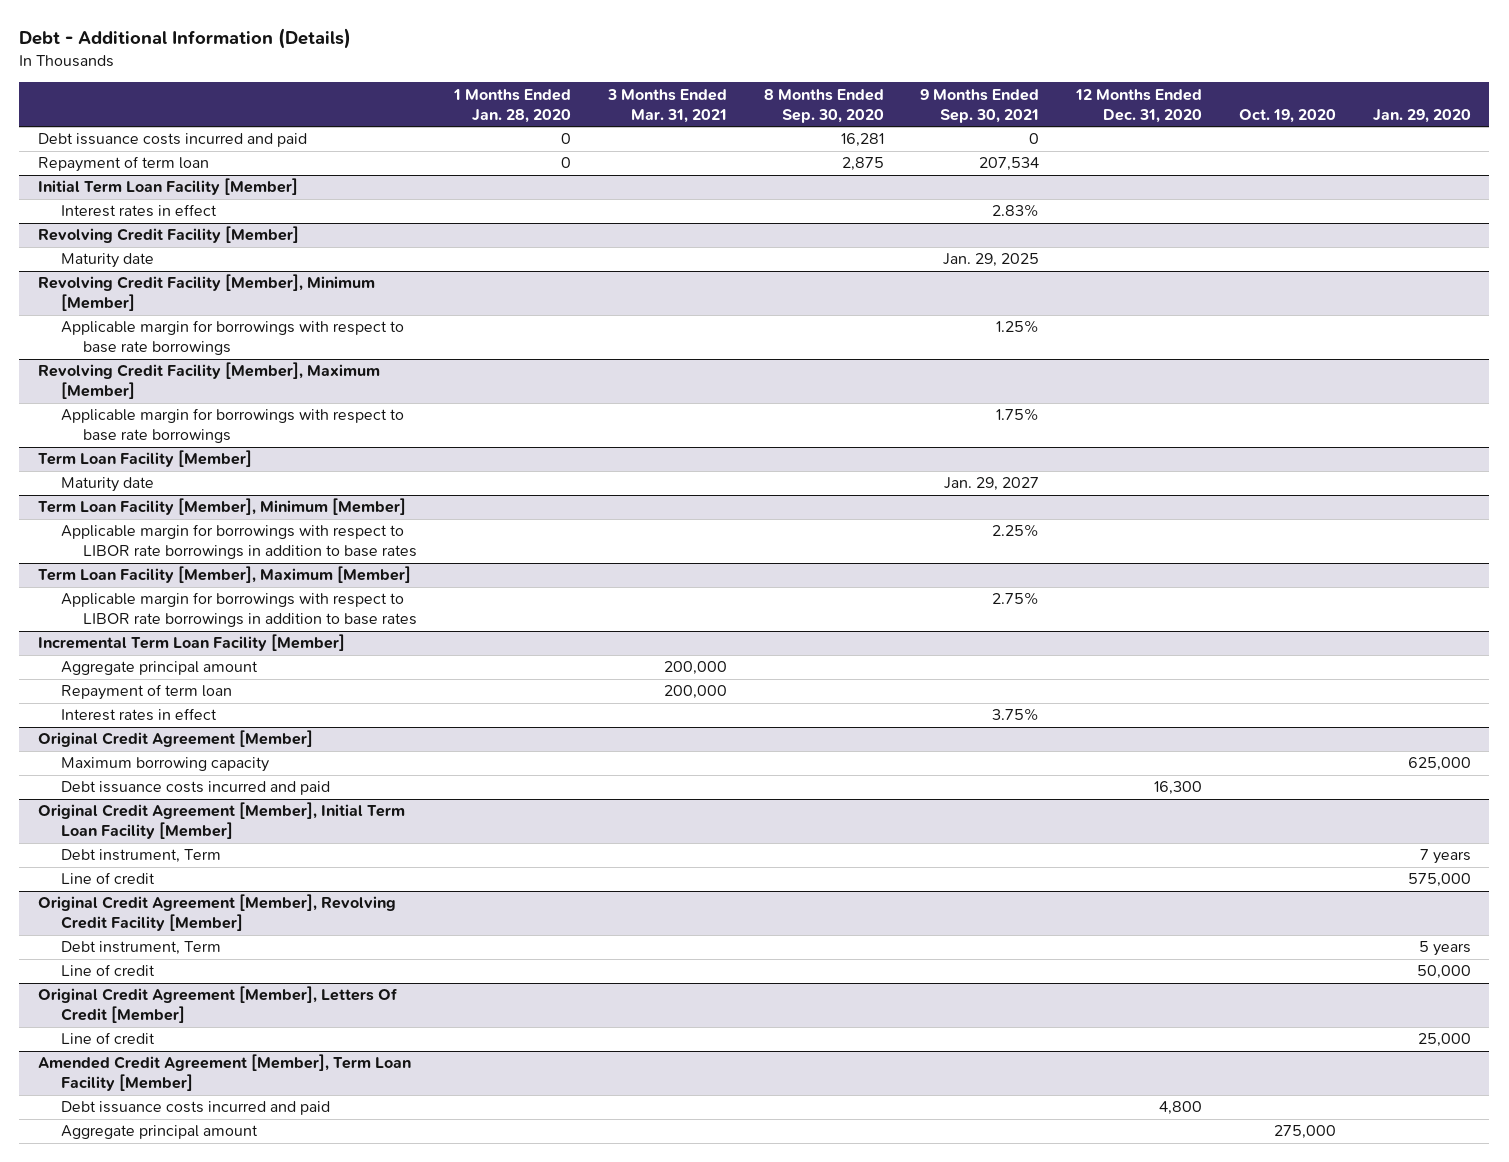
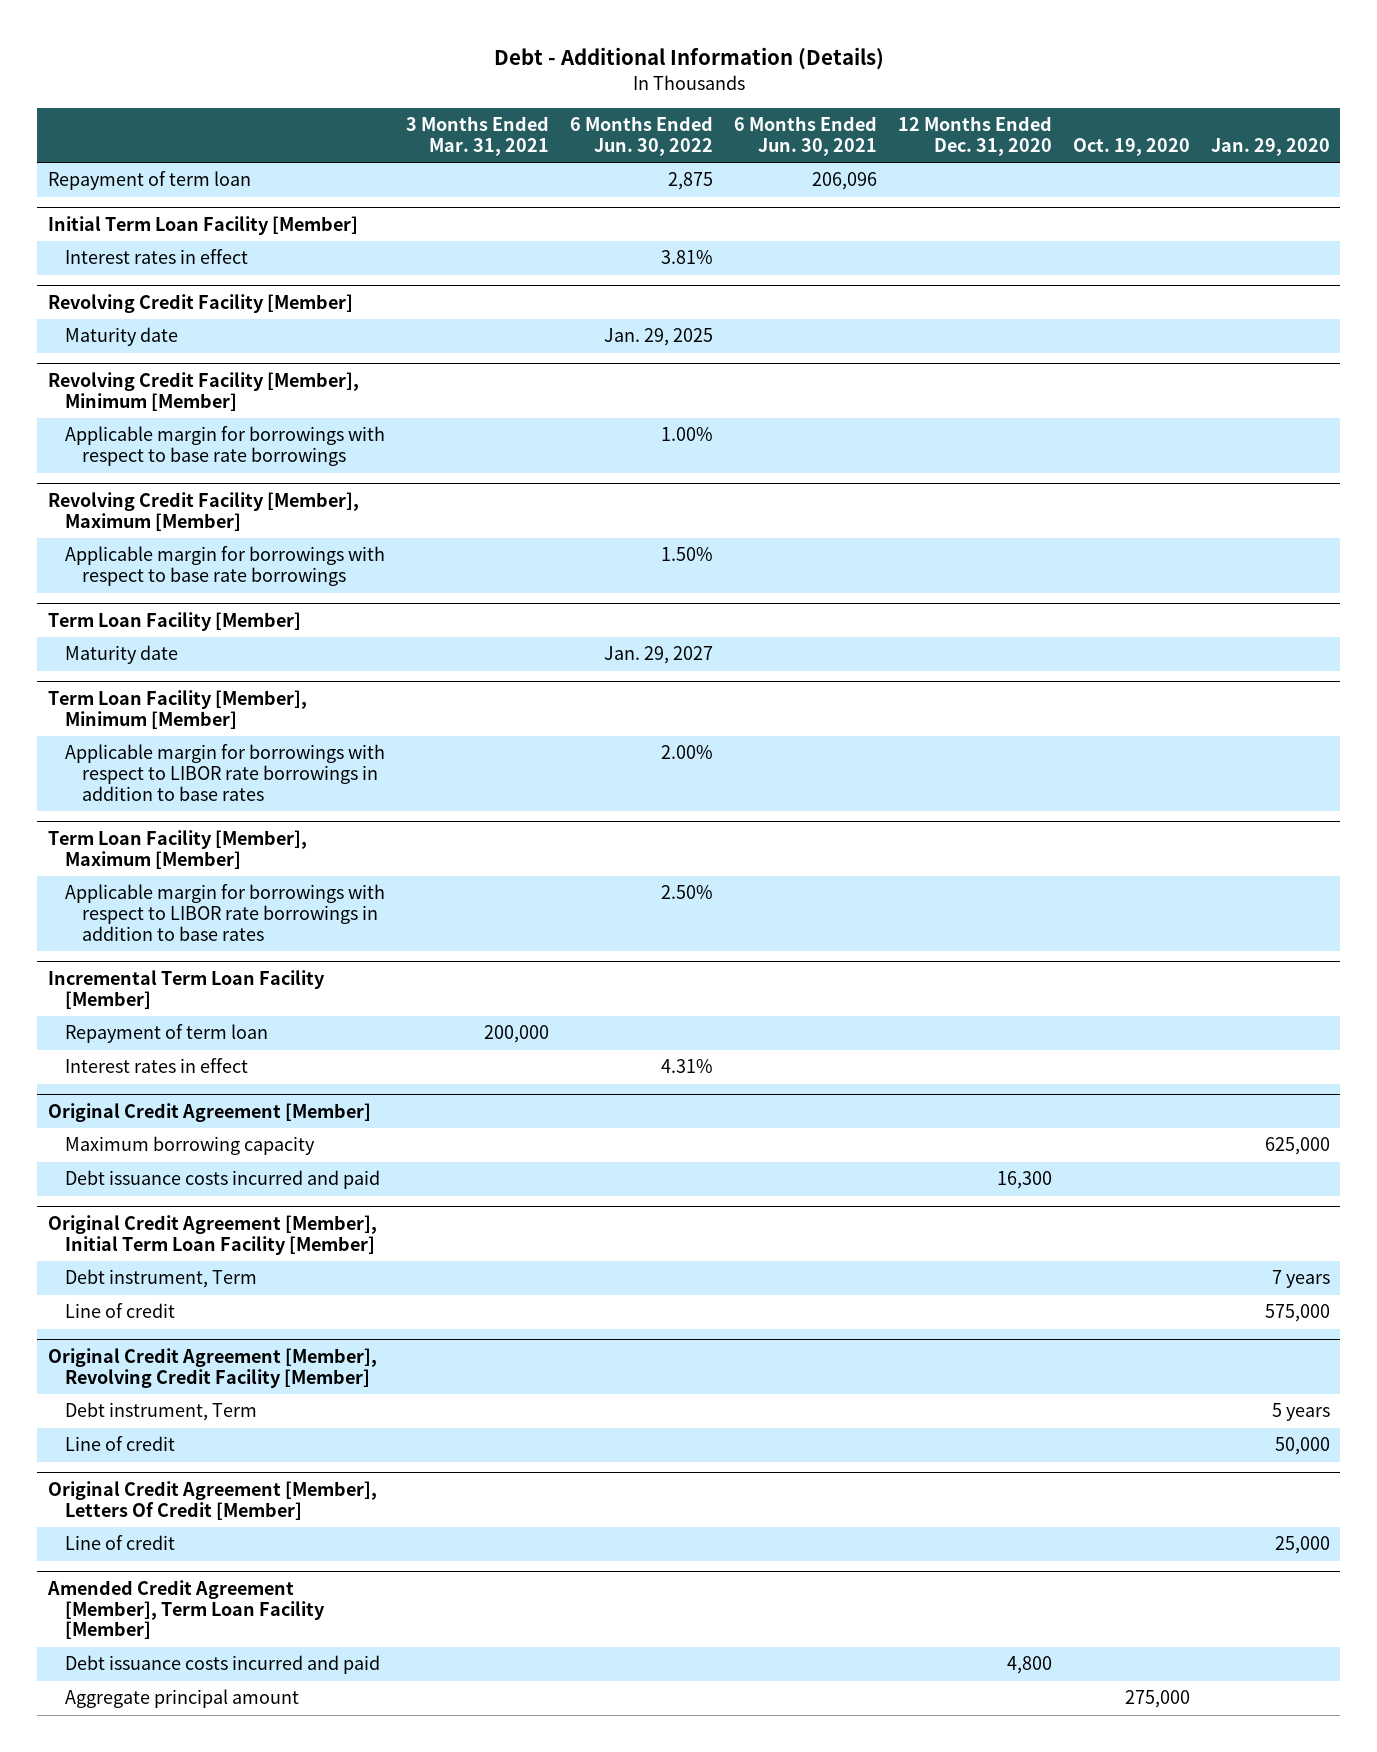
- | 1 Months Ended Jan. 28, 2020 | 3 Months Ended Mar. 31, 2021 | 8 Months Ended Sep. 30, 2020 | 9 Months Ended Sep. 30, 2021 | 12 Months Ended Dec. 31, 2020 | Oct. 19, 2020 | Jan. 29, 2020
+ | 3 Months Ended Mar. 31, 2021 | 6 Months Ended Jun. 30, 2022 | 6 Months Ended Jun. 30, 2021 | 12 Months Ended Dec. 31, 2020 | Oct. 19, 2020 | Jan. 29, 2020
- Debt issuance costs incurred and paid | 0 | | 16,281 | 0 | | |
@ Incremental Term Loan Facility [Member]
- Aggregate principal amount | | 200,000 | | | | |

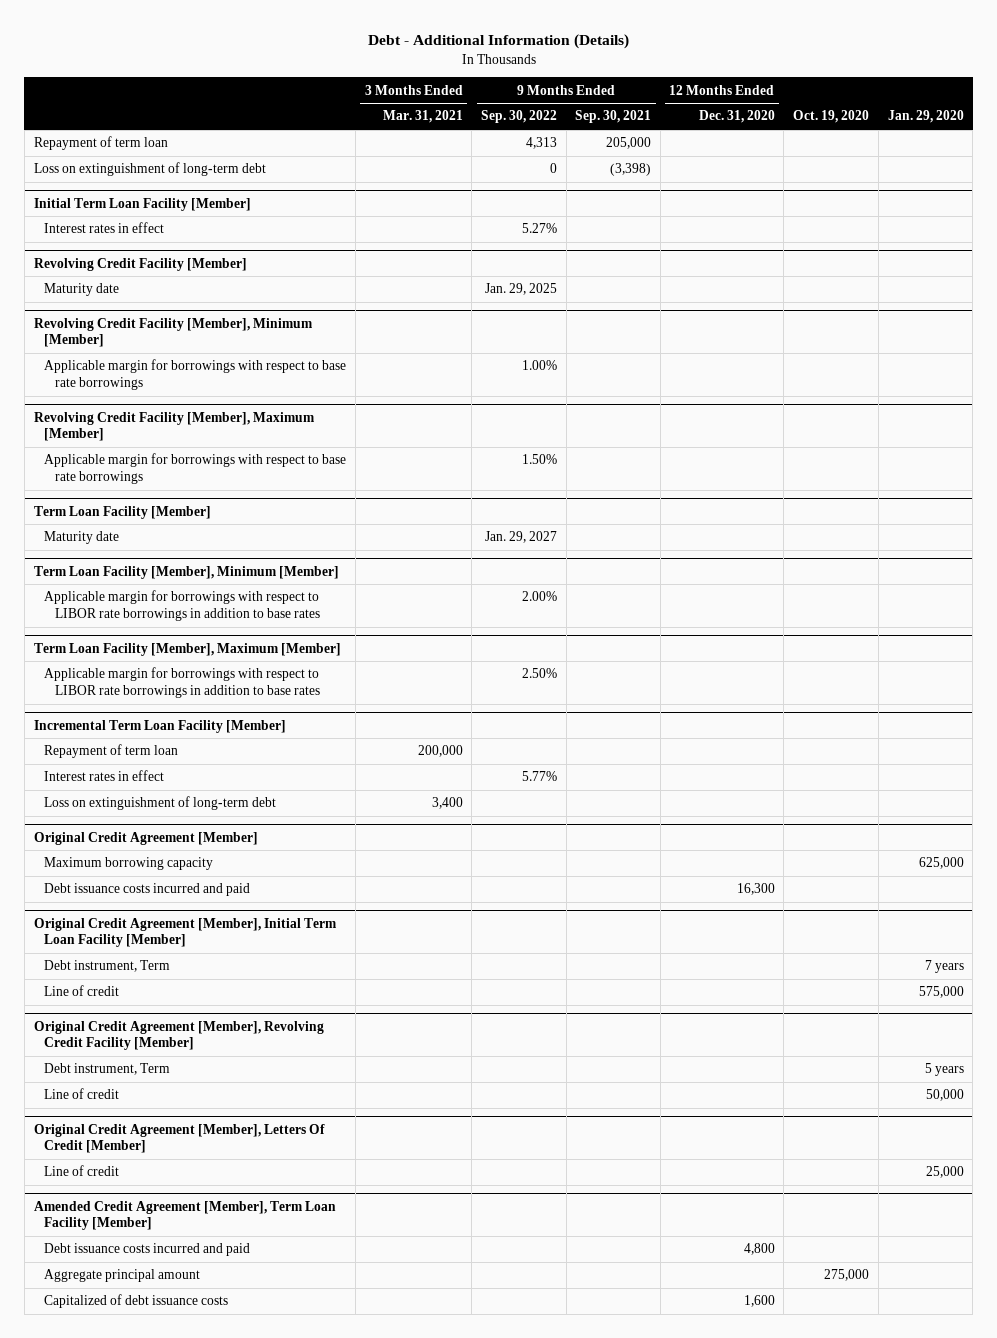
- | 3 Months Ended Mar. 31, 2021 | 6 Months Ended Jun. 30, 2022 | 6 Months Ended Jun. 30, 2021 | 12 Months Ended Dec. 31, 2020 | Oct. 19, 2020 | Jan. 29, 2020
+ | 3 Months Ended Mar. 31, 2021 | 9 Months Ended Sep. 30, 2022 | 9 Months Ended Sep. 30, 2021 | 12 Months Ended Dec. 31, 2020 | Oct. 19, 2020 | Jan. 29, 2020
+ Loss on extinguishment of long-term debt | | 0 | (3,398) | | |
@ Incremental Term Loan Facility [Member]
+ Loss on extinguishment of long-term debt | 3,400 | | | | |
@ Amended Credit Agreement [Member], Term Loan Facility [Member]
+ Capitalized of debt issuance costs | | | | 1,600 | |

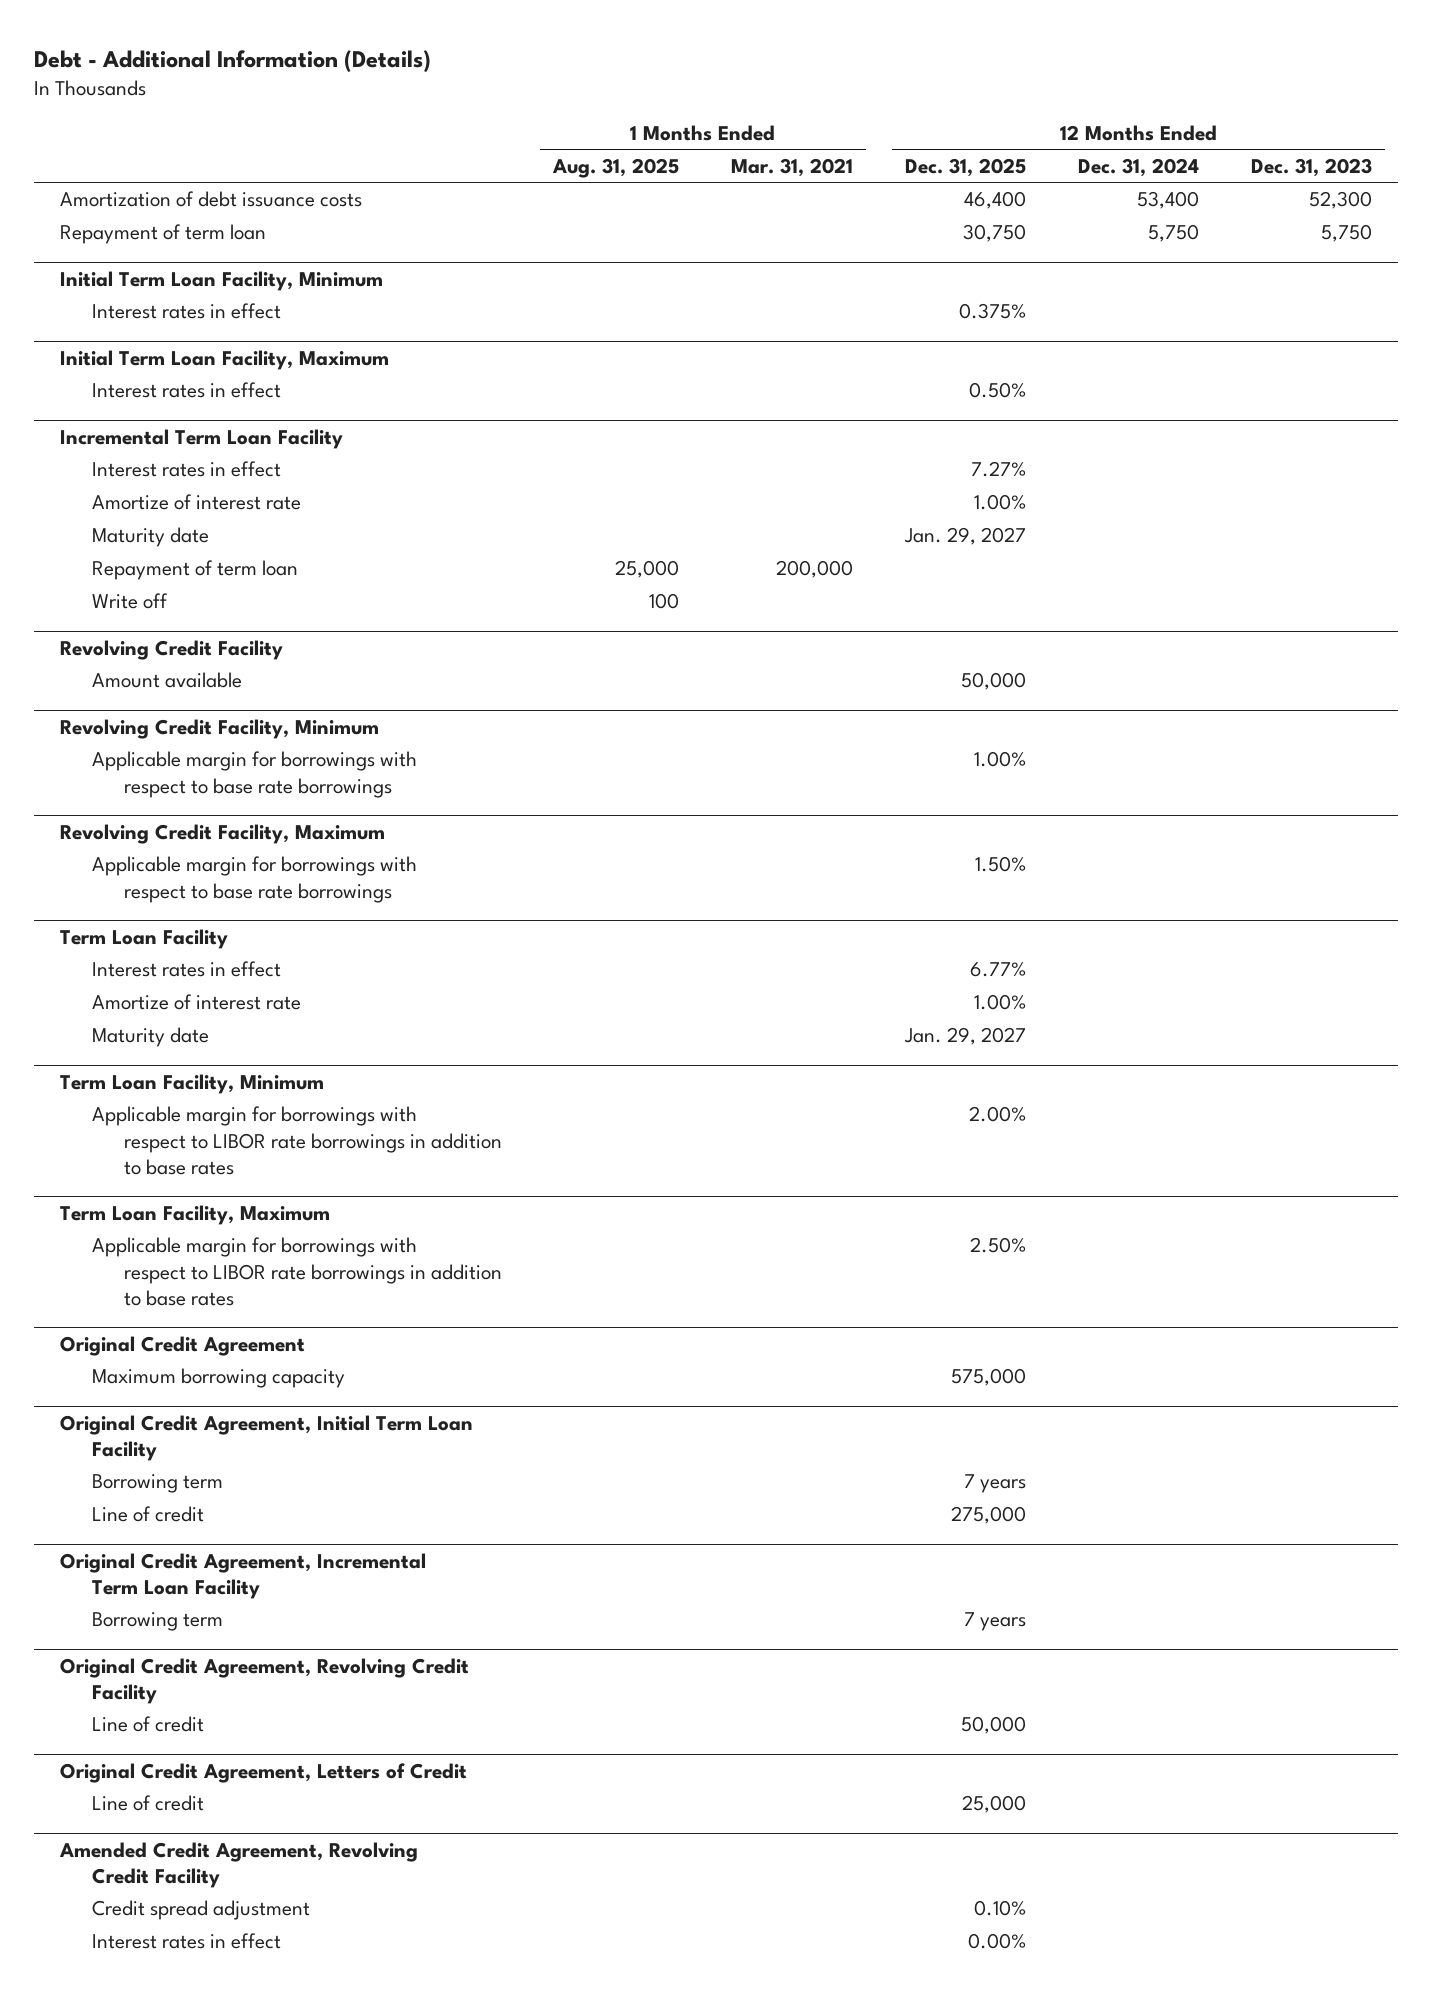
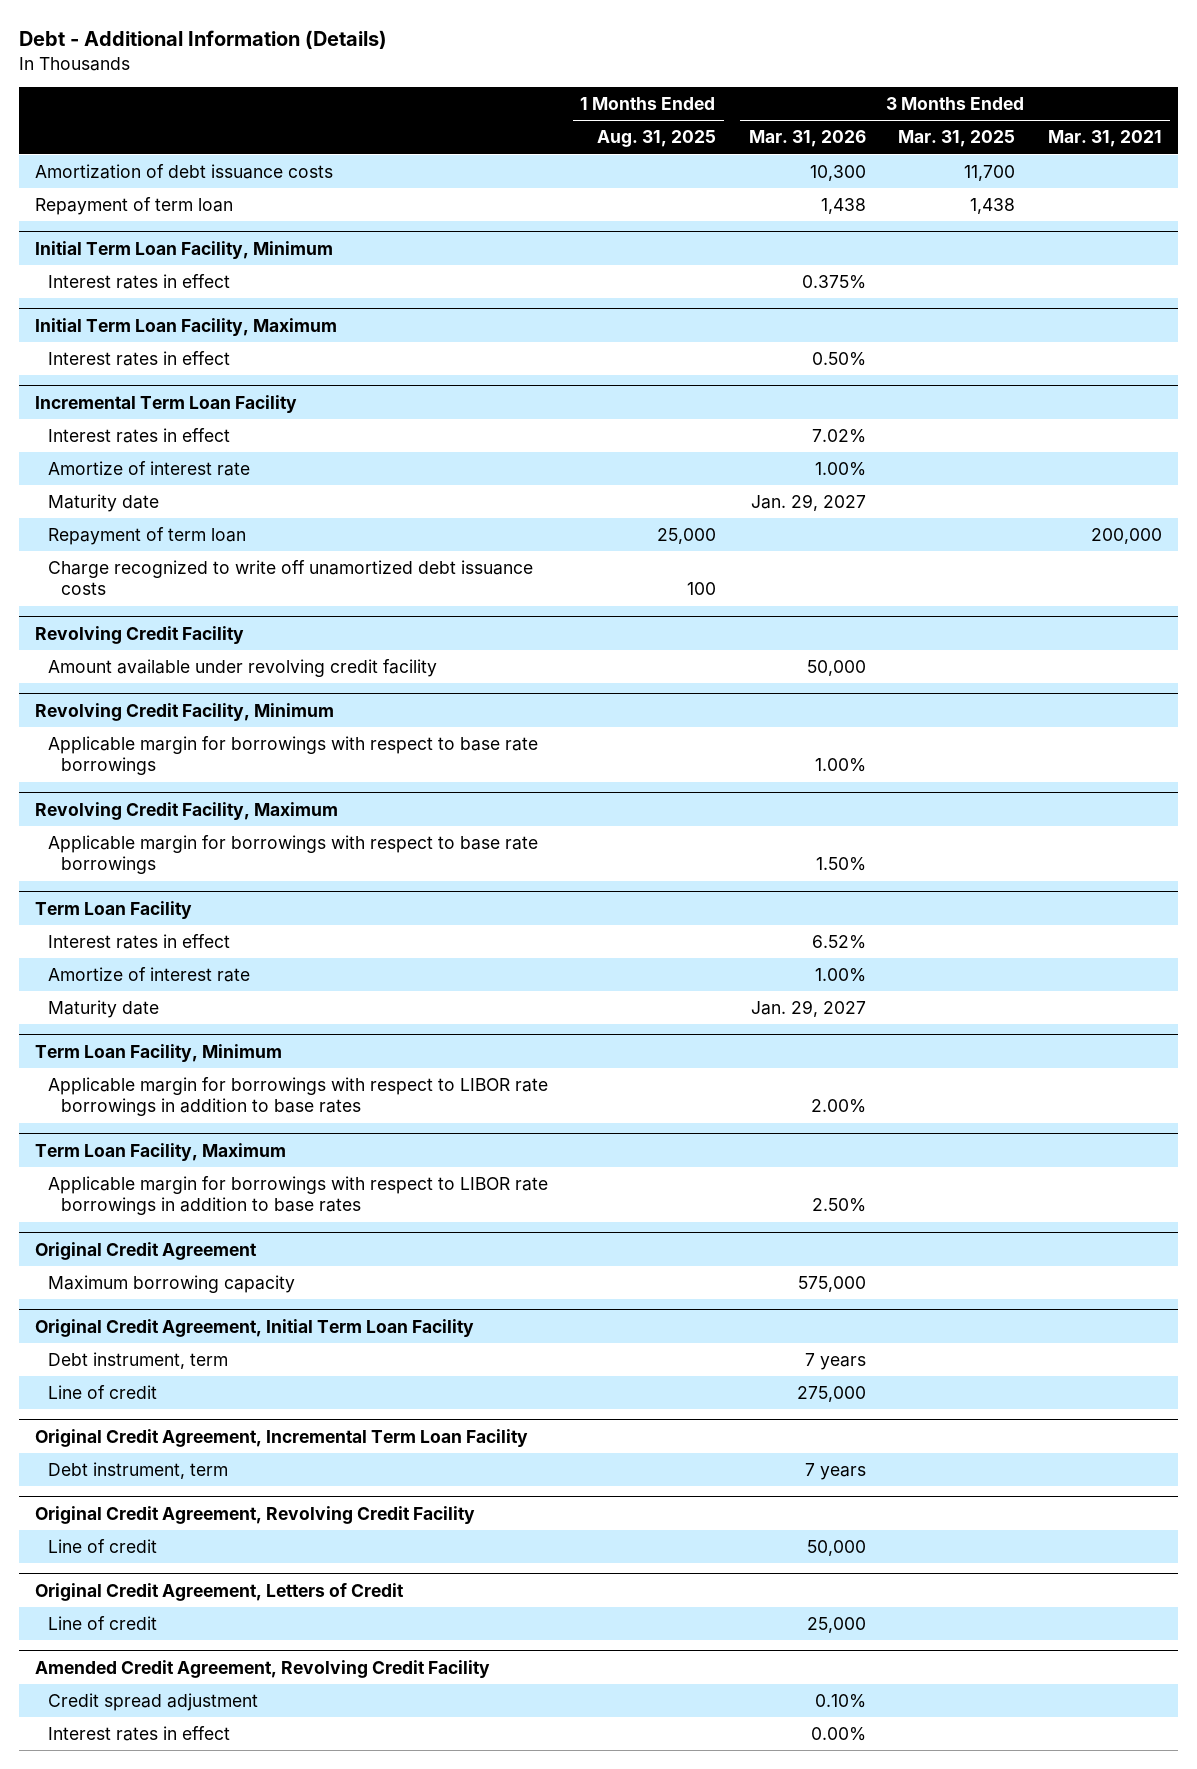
- | 1 Months Ended Aug. 31, 2025 | 1 Months Ended Mar. 31, 2021 | 12 Months Ended Dec. 31, 2025 | 12 Months Ended Dec. 31, 2024 | 12 Months Ended Dec. 31, 2023
+ | 1 Months Ended Aug. 31, 2025 | 3 Months Ended Mar. 31, 2026 | 3 Months Ended Mar. 31, 2025 | 3 Months Ended Mar. 31, 2021
@ Incremental Term Loan Facility
- Write off | 100 | | | |
+ Charge recognized to write off unamortized debt issuance costs | 100 | | |
@ Revolving Credit Facility
- Amount available | | | 50,000 | |
+ Amount available under revolving credit facility | | 50,000 | |
@ Original Credit Agreement, Initial Term Loan Facility
- Borrowing term | | | 7 years | |
+ Debt instrument, term | | 7 years | |
@ Original Credit Agreement, Incremental Term Loan Facility
- Borrowing term | | | 7 years | |
+ Debt instrument, term | | 7 years | |

